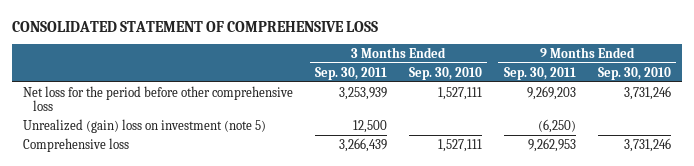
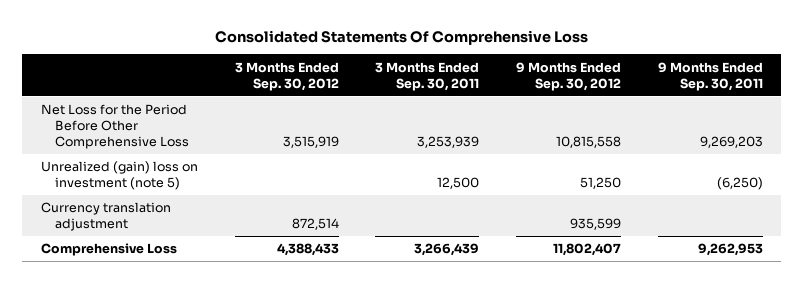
- CONSOLIDATED STATEMENT OF COMPREHENSIVE LOSS
+ Consolidated Statements Of Comprehensive Loss
- | 3 Months Ended Sep. 30, 2011 | 3 Months Ended Sep. 30, 2010 | 9 Months Ended Sep. 30, 2011 | 9 Months Ended Sep. 30, 2010
+ | 3 Months Ended Sep. 30, 2012 | 3 Months Ended Sep. 30, 2011 | 9 Months Ended Sep. 30, 2012 | 9 Months Ended Sep. 30, 2011
- Net loss for the period before other comprehensive loss | 3,253,939 | 1,527,111 | 9,269,203 | 3,731,246
+ Net Loss for the Period Before Other Comprehensive Loss | 3,515,919 | 3,253,939 | 10,815,558 | 9,269,203
- Comprehensive loss | 3,266,439 | 1,527,111 | 9,262,953 | 3,731,246
+ Currency translation adjustment | 872,514 | | 935,599 |
+ Comprehensive Loss | 4,388,433 | 3,266,439 | 11,802,407 | 9,262,953

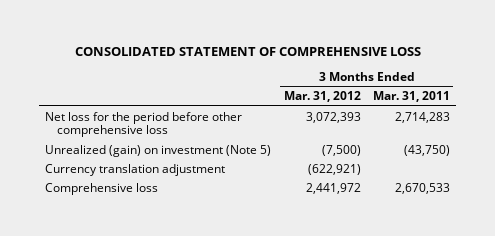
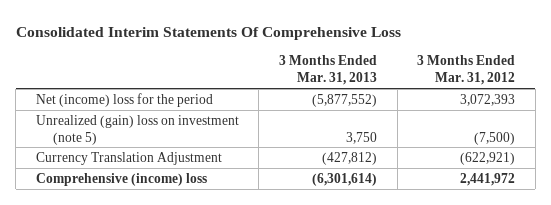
- CONSOLIDATED STATEMENT OF COMPREHENSIVE LOSS
+ Consolidated Interim Statements Of Comprehensive Loss
- | 3 Months Ended Mar. 31, 2012 | 3 Months Ended Mar. 31, 2011
+ | 3 Months Ended Mar. 31, 2013 | 3 Months Ended Mar. 31, 2012
- Net loss for the period before other comprehensive loss | 3,072,393 | 2,714,283
- Unrealized (gain) on investment (Note 5) | (7,500) | (43,750)
- Currency translation adjustment | (622,921) |
- Comprehensive loss | 2,441,972 | 2,670,533
+ Net (income) loss for the period | (5,877,552) | 3,072,393
+ Unrealized (gain) loss on investment (note 5) | 3,750 | (7,500)
+ Currency Translation Adjustment | (427,812) | (622,921)
+ Comprehensive (income) loss | (6,301,614) | 2,441,972

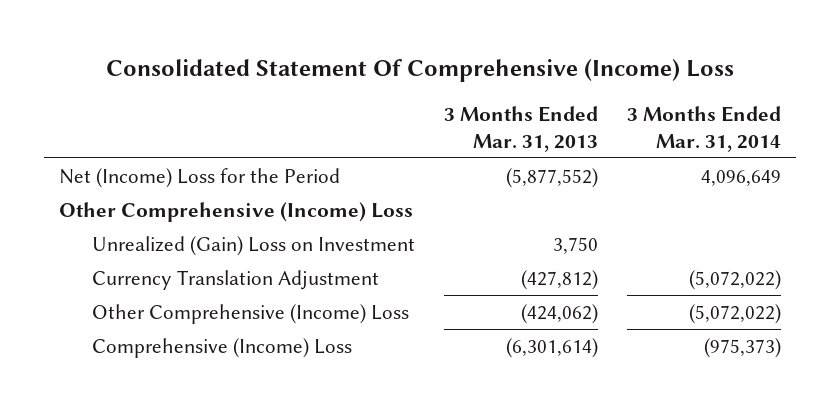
- Consolidated Interim Statements Of Comprehensive Loss
+ Consolidated Statement Of Comprehensive (Income) Loss
- | 3 Months Ended Mar. 31, 2013 | 3 Months Ended Mar. 31, 2012
+ | 3 Months Ended Mar. 31, 2013 | 3 Months Ended Mar. 31, 2014
- Net (income) loss for the period | (5,877,552) | 3,072,393
- Unrealized (gain) loss on investment (note 5) | 3,750 | (7,500)
+ Net (Income) Loss for the Period | (5,877,552) | 4,096,649
+ Other Comprehensive (Income) Loss
+ Unrealized (Gain) Loss on Investment | 3,750 |
- Comprehensive (income) loss | (6,301,614) | 2,441,972
+ Other Comprehensive (Income) Loss | (424,062) | (5,072,022)
+ Comprehensive (Income) Loss | (6,301,614) | (975,373)

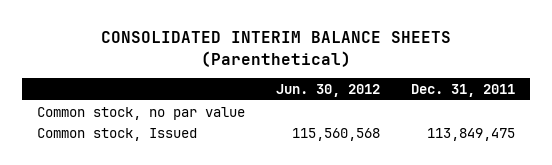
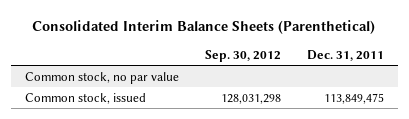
- CONSOLIDATED INTERIM BALANCE SHEETS (Parenthetical)
+ Consolidated Interim Balance Sheets (Parenthetical)
- | Jun. 30, 2012 | Dec. 31, 2011
+ | Sep. 30, 2012 | Dec. 31, 2011
- Common stock, Issued | 115,560,568 | 113,849,475
+ Common stock, issued | 128,031,298 | 113,849,475

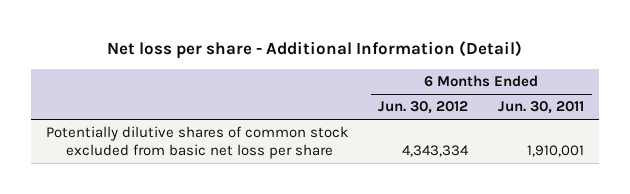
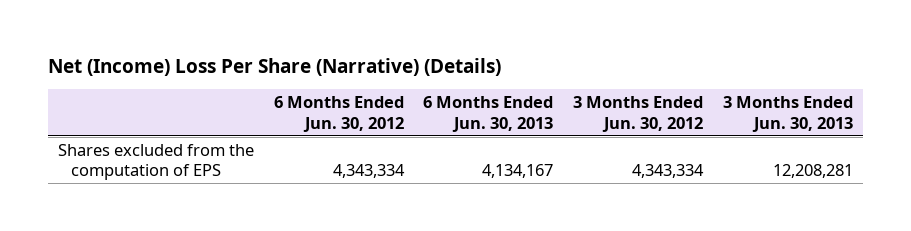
- Net loss per share - Additional Information (Detail)
+ Net (Income) Loss Per Share (Narrative) (Details)
- | 6 Months Ended Jun. 30, 2012 | 6 Months Ended Jun. 30, 2011
+ | 6 Months Ended Jun. 30, 2012 | 6 Months Ended Jun. 30, 2013 | 3 Months Ended Jun. 30, 2012 | 3 Months Ended Jun. 30, 2013
- Potentially dilutive shares of common stock excluded from basic net loss per share | 4,343,334 | 1,910,001
+ Shares excluded from the computation of EPS | 4,343,334 | 4,134,167 | 4,343,334 | 12,208,281

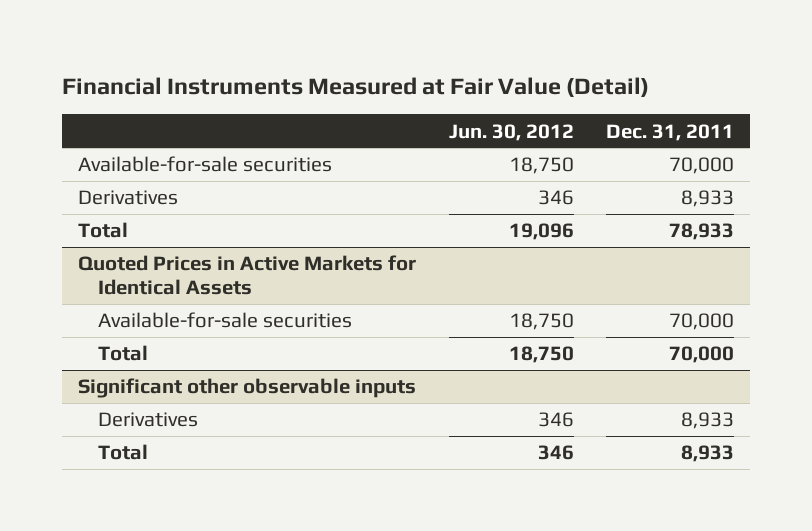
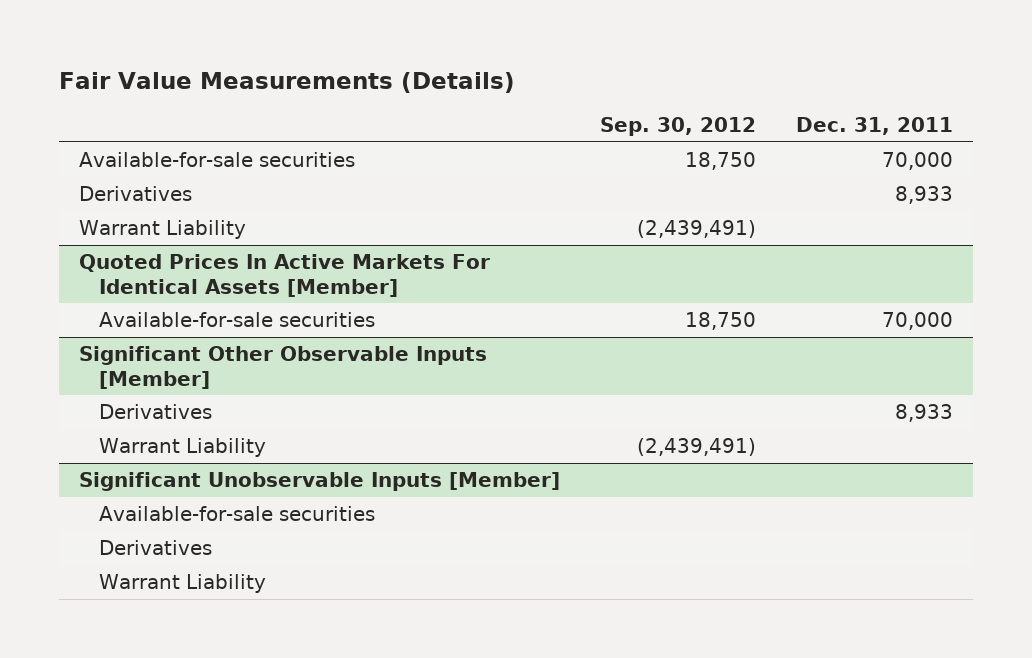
- Financial Instruments Measured at Fair Value (Detail)
+ Fair Value Measurements (Details)
- | Jun. 30, 2012 | Dec. 31, 2011
+ | Sep. 30, 2012 | Dec. 31, 2011
- Total | 19,096 | 78,933
- Quoted Prices in Active Markets for Identical Assets
+ Warrant Liability | (2,439,491) |
+ Quoted Prices In Active Markets For Identical Assets [Member]
- Total | 18,750 | 70,000
- Significant other observable inputs
+ Significant Other Observable Inputs [Member]
- Total | 346 | 8,933
+ Warrant Liability | (2,439,491) |
+ Significant Unobservable Inputs [Member]
+ Available-for-sale securities
+ Derivatives
+ Warrant Liability

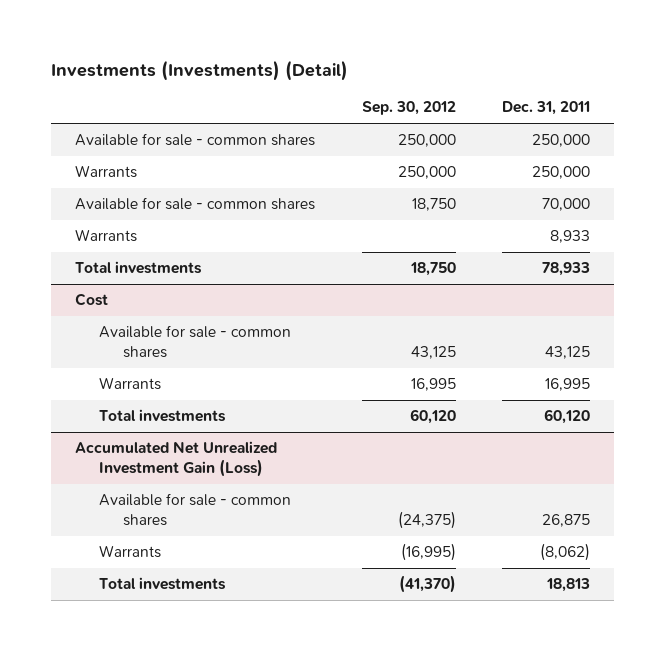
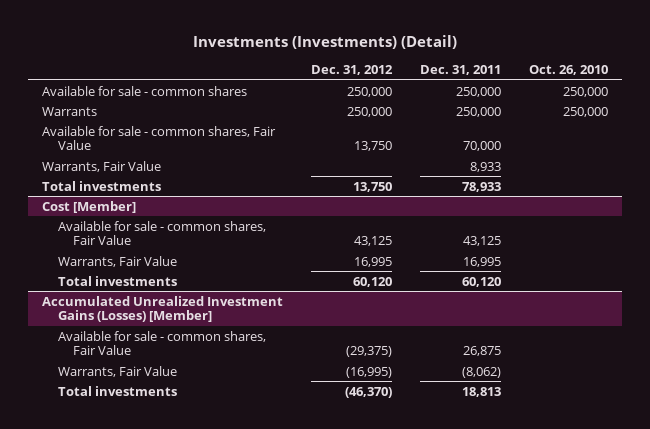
- | Sep. 30, 2012 | Dec. 31, 2011
+ | Dec. 31, 2012 | Dec. 31, 2011 | Oct. 26, 2010
- Available for sale - common shares | 18,750 | 70,000
- Warrants | | 8,933
+ Available for sale - common shares, Fair Value | 13,750 | 70,000 |
+ Warrants, Fair Value | | 8,933 |
- Cost
- Available for sale - common shares | 43,125 | 43,125
- Warrants | 16,995 | 16,995
+ Cost [Member]
+ Available for sale - common shares, Fair Value | 43,125 | 43,125 |
+ Warrants, Fair Value | 16,995 | 16,995 |
- Accumulated Net Unrealized Investment Gain (Loss)
- Available for sale - common shares | (24,375) | 26,875
- Warrants | (16,995) | (8,062)
+ Accumulated Unrealized Investment Gains (Losses) [Member]
+ Available for sale - common shares, Fair Value | (29,375) | 26,875 |
+ Warrants, Fair Value | (16,995) | (8,062) |

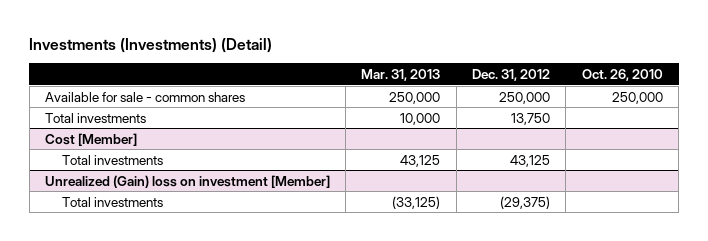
- | Dec. 31, 2012 | Dec. 31, 2011 | Oct. 26, 2010
+ | Mar. 31, 2013 | Dec. 31, 2012 | Oct. 26, 2010
- Warrants | 250,000 | 250,000 | 250,000
- Available for sale - common shares, Fair Value | 13,750 | 70,000 |
- Warrants, Fair Value | | 8,933 |
@ Cost [Member]
- Available for sale - common shares, Fair Value | 43,125 | 43,125 |
- Warrants, Fair Value | 16,995 | 16,995 |
- Total investments | 60,120 | 60,120 |
- Accumulated Unrealized Investment Gains (Losses) [Member]
- Available for sale - common shares, Fair Value | (29,375) | 26,875 |
- Warrants, Fair Value | (16,995) | (8,062) |
- Total investments | (46,370) | 18,813 |
@ Cost [Member]
+ Total investments | 43,125 | 43,125 |
+ Unrealized (Gain) loss on investment [Member]
+ Total investments | (33,125) | (29,375) |

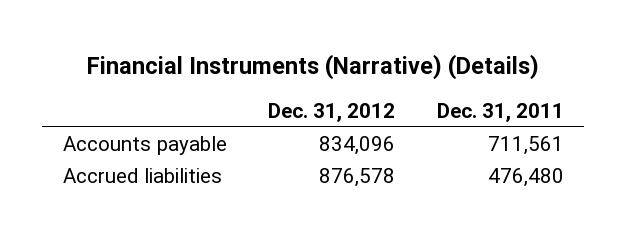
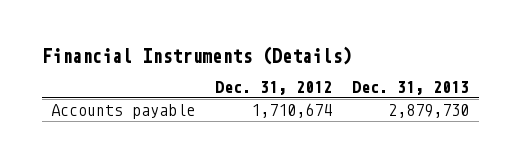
- Financial Instruments (Narrative) (Details)
+ Financial Instruments (Details)
- | Dec. 31, 2012 | Dec. 31, 2011
+ | Dec. 31, 2012 | Dec. 31, 2013
- Accounts payable | 834,096 | 711,561
- Accrued liabilities | 876,578 | 476,480
+ Accounts payable | 1,710,674 | 2,879,730

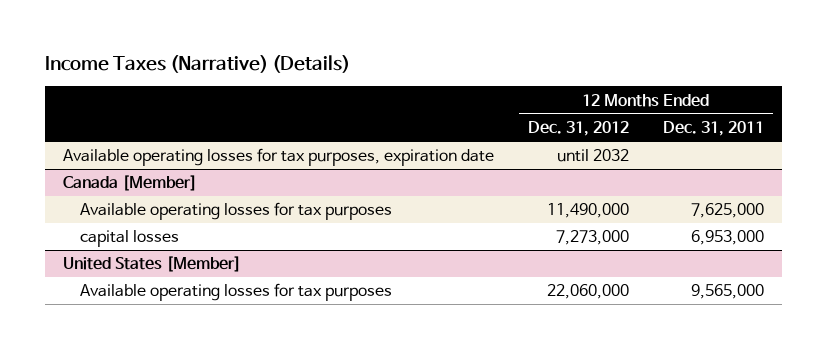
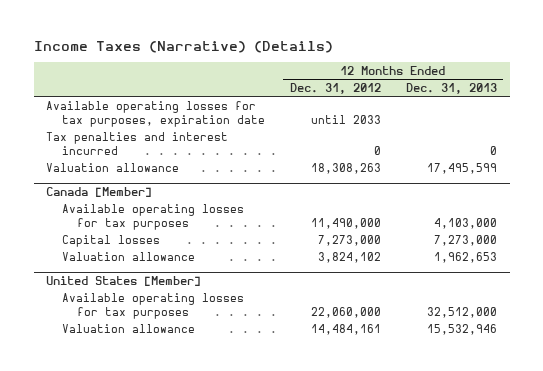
- | 12 Months Ended Dec. 31, 2012 | 12 Months Ended Dec. 31, 2011
+ | 12 Months Ended Dec. 31, 2012 | 12 Months Ended Dec. 31, 2013
- Available operating losses for tax purposes, expiration date | until 2032 |
+ Available operating losses for tax purposes, expiration date | until 2033 |
+ Tax penalties and interest incurred | 0 | 0
+ Valuation allowance | 18,308,263 | 17,495,599
@ Canada [Member]
- capital losses | 7,273,000 | 6,953,000
+ Capital losses | 7,273,000 | 7,273,000
+ Valuation allowance | 3,824,102 | 1,962,653
@ United States [Member]
+ Valuation allowance | 14,484,161 | 15,532,946

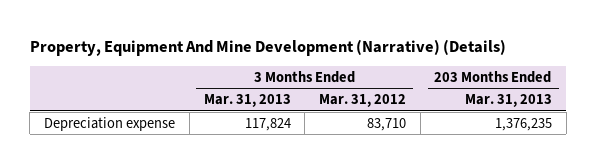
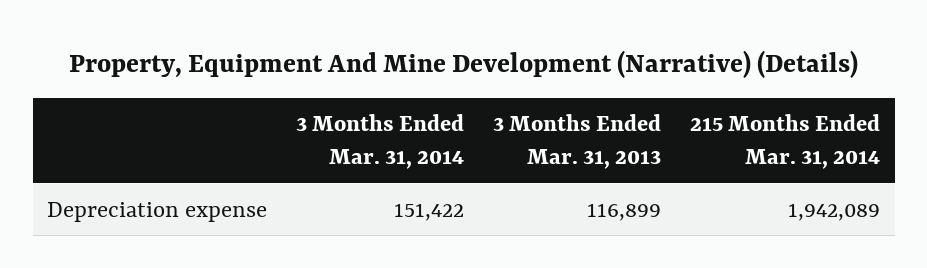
- | 3 Months Ended Mar. 31, 2013 | 3 Months Ended Mar. 31, 2012 | 203 Months Ended Mar. 31, 2013
+ | 3 Months Ended Mar. 31, 2014 | 3 Months Ended Mar. 31, 2013 | 215 Months Ended Mar. 31, 2014
- Depreciation expense | 117,824 | 83,710 | 1,376,235
+ Depreciation expense | 151,422 | 116,899 | 1,942,089

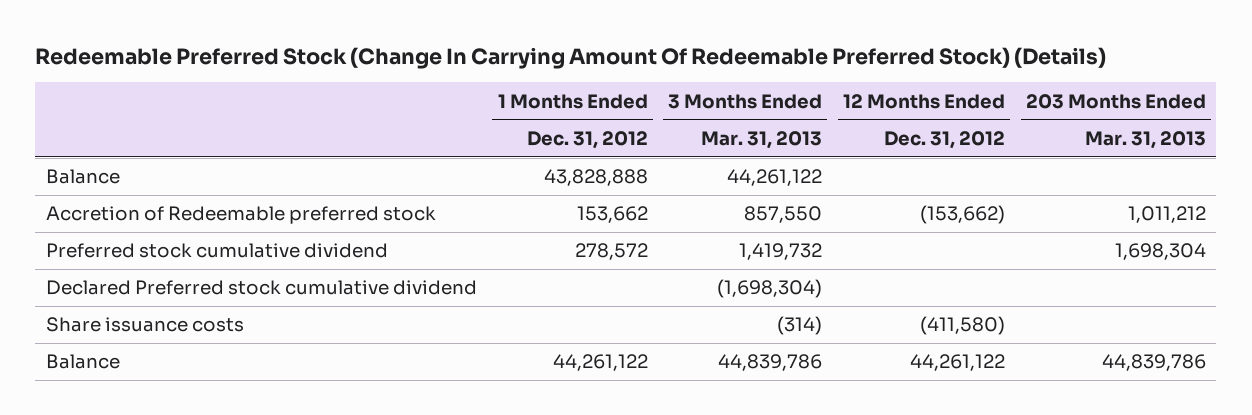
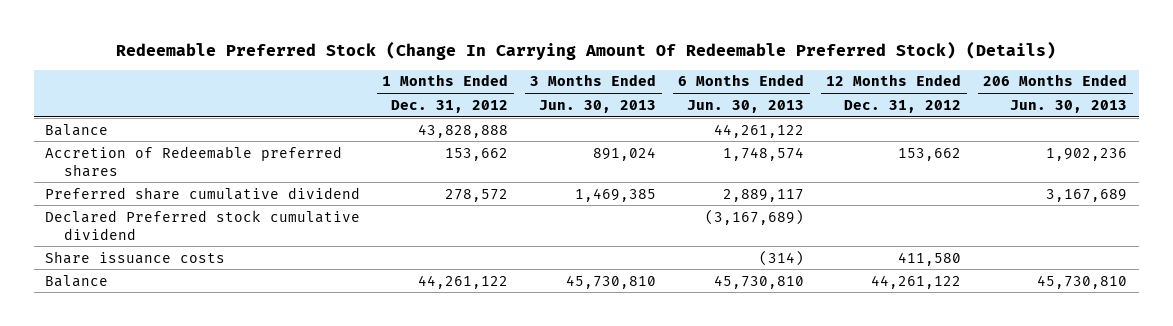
- | 1 Months Ended Dec. 31, 2012 | 3 Months Ended Mar. 31, 2013 | 12 Months Ended Dec. 31, 2012 | 203 Months Ended Mar. 31, 2013
+ | 1 Months Ended Dec. 31, 2012 | 3 Months Ended Jun. 30, 2013 | 6 Months Ended Jun. 30, 2013 | 12 Months Ended Dec. 31, 2012 | 206 Months Ended Jun. 30, 2013
- Accretion of Redeemable preferred stock | 153,662 | 857,550 | (153,662) | 1,011,212
- Preferred stock cumulative dividend | 278,572 | 1,419,732 | | 1,698,304
+ Accretion of Redeemable preferred shares | 153,662 | 891,024 | 1,748,574 | 153,662 | 1,902,236
+ Preferred share cumulative dividend | 278,572 | 1,469,385 | 2,889,117 | | 3,167,689
- Share issuance costs | | (314) | (411,580) |
+ Share issuance costs | | | (314) | 411,580 |

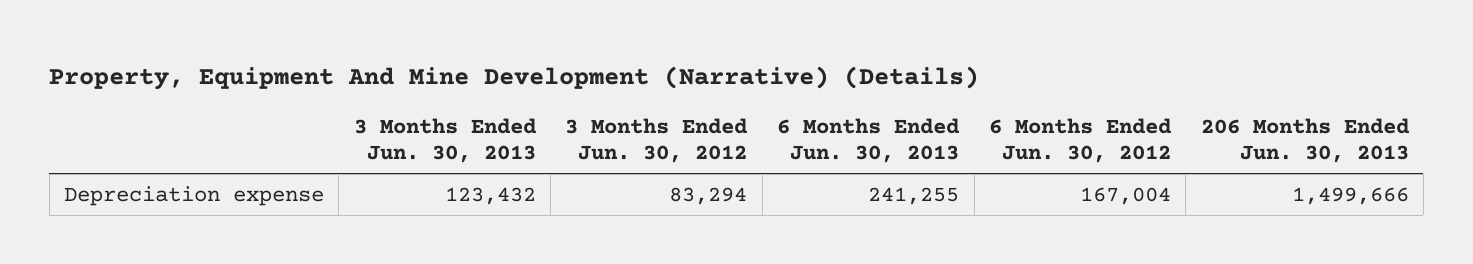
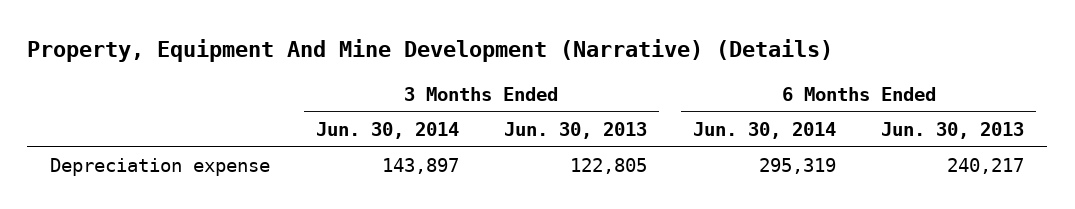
- | 3 Months Ended Jun. 30, 2013 | 3 Months Ended Jun. 30, 2012 | 6 Months Ended Jun. 30, 2013 | 6 Months Ended Jun. 30, 2012 | 206 Months Ended Jun. 30, 2013
+ | 3 Months Ended Jun. 30, 2014 | 3 Months Ended Jun. 30, 2013 | 6 Months Ended Jun. 30, 2014 | 6 Months Ended Jun. 30, 2013
- Depreciation expense | 123,432 | 83,294 | 241,255 | 167,004 | 1,499,666
+ Depreciation expense | 143,897 | 122,805 | 295,319 | 240,217

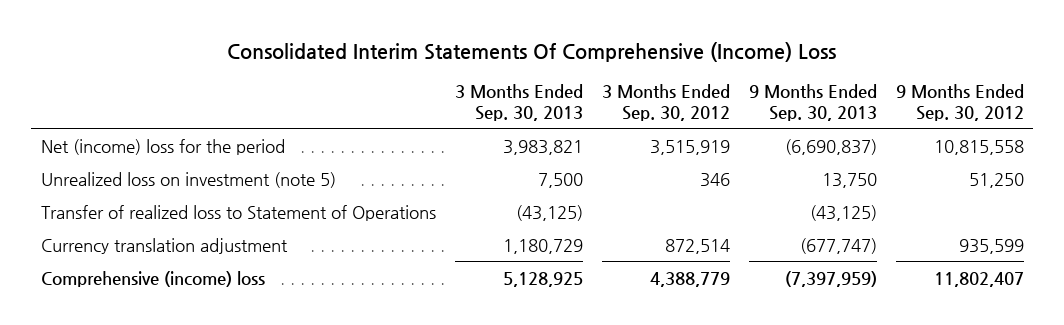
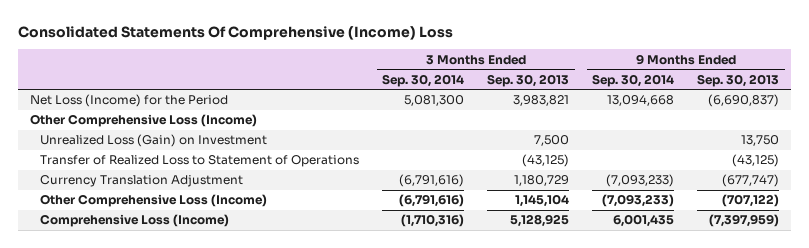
- Consolidated Interim Statements Of Comprehensive (Income) Loss
+ Consolidated Statements Of Comprehensive (Income) Loss
- | 3 Months Ended Sep. 30, 2013 | 3 Months Ended Sep. 30, 2012 | 9 Months Ended Sep. 30, 2013 | 9 Months Ended Sep. 30, 2012
+ | 3 Months Ended Sep. 30, 2014 | 3 Months Ended Sep. 30, 2013 | 9 Months Ended Sep. 30, 2014 | 9 Months Ended Sep. 30, 2013
- Net (income) loss for the period | 3,983,821 | 3,515,919 | (6,690,837) | 10,815,558
- Unrealized loss on investment (note 5) | 7,500 | 346 | 13,750 | 51,250
- Transfer of realized loss to Statement of Operations | (43,125) | | (43,125) |
- Currency translation adjustment | 1,180,729 | 872,514 | (677,747) | 935,599
- Comprehensive (income) loss | 5,128,925 | 4,388,779 | (7,397,959) | 11,802,407
+ Net Loss (Income) for the Period | 5,081,300 | 3,983,821 | 13,094,668 | (6,690,837)
+ Other Comprehensive Loss (Income)
+ Unrealized Loss (Gain) on Investment | | 7,500 | | 13,750
+ Transfer of Realized Loss to Statement of Operations | | (43,125) | | (43,125)
+ Currency Translation Adjustment | (6,791,616) | 1,180,729 | (7,093,233) | (677,747)
+ Other Comprehensive Loss (Income) | (6,791,616) | 1,145,104 | (7,093,233) | (707,122)
+ Comprehensive Loss (Income) | (1,710,316) | 5,128,925 | 6,001,435 | (7,397,959)

